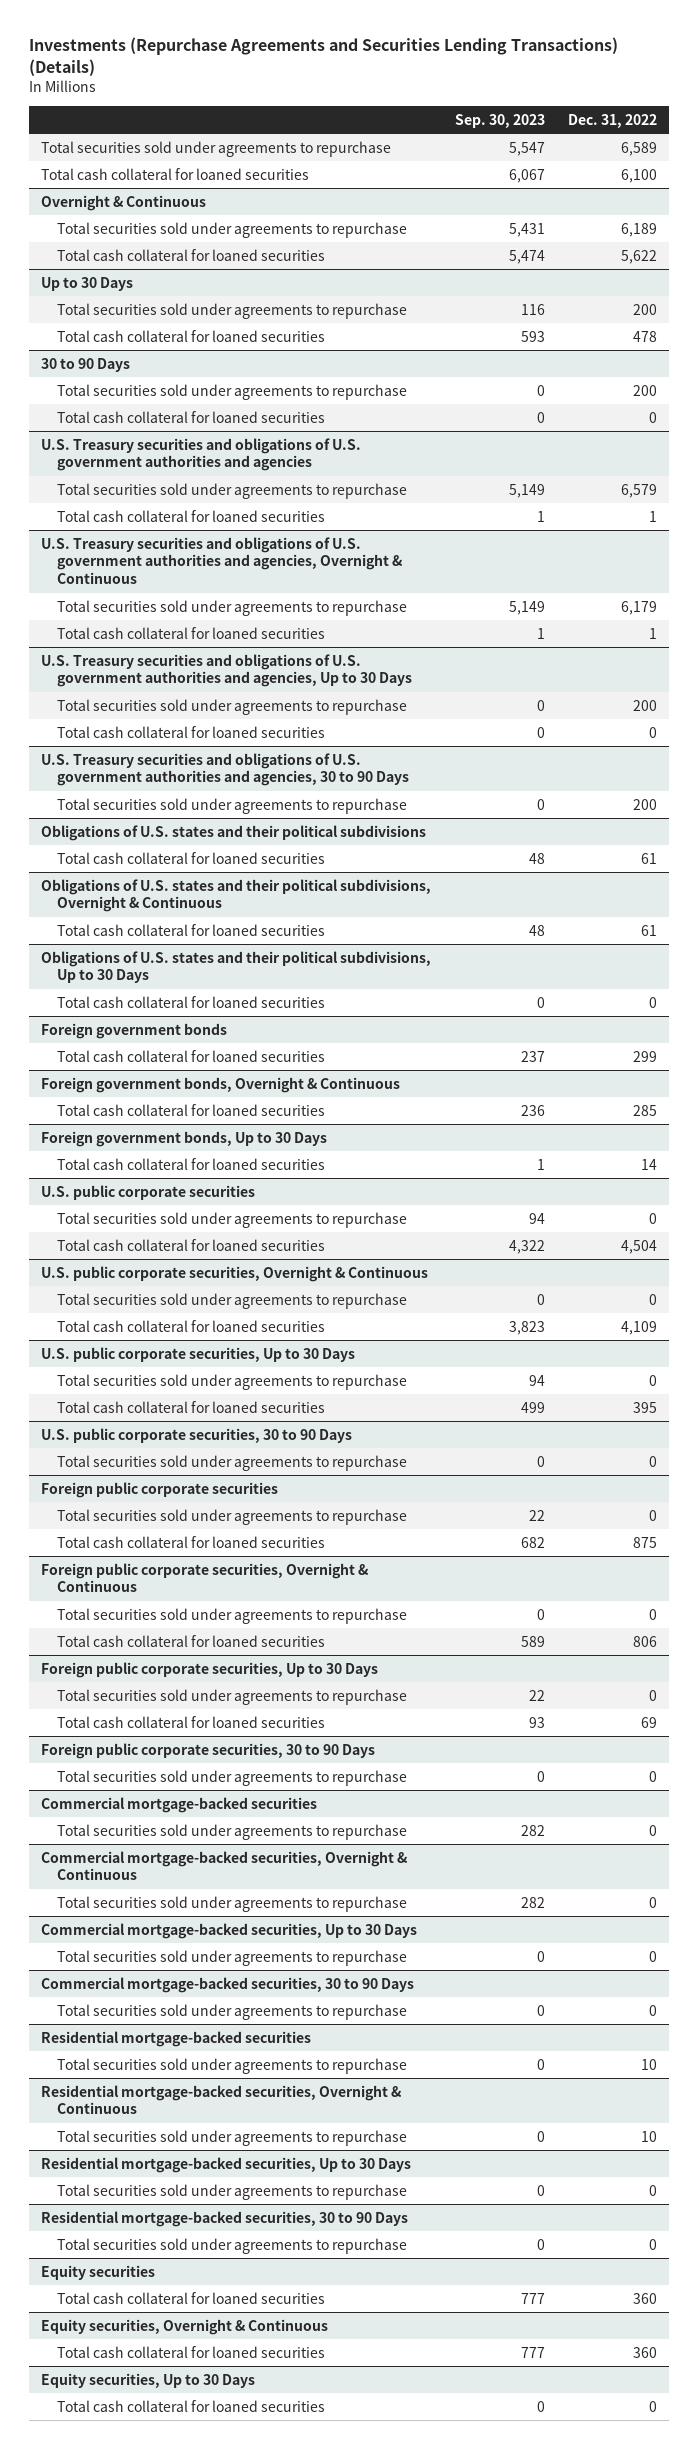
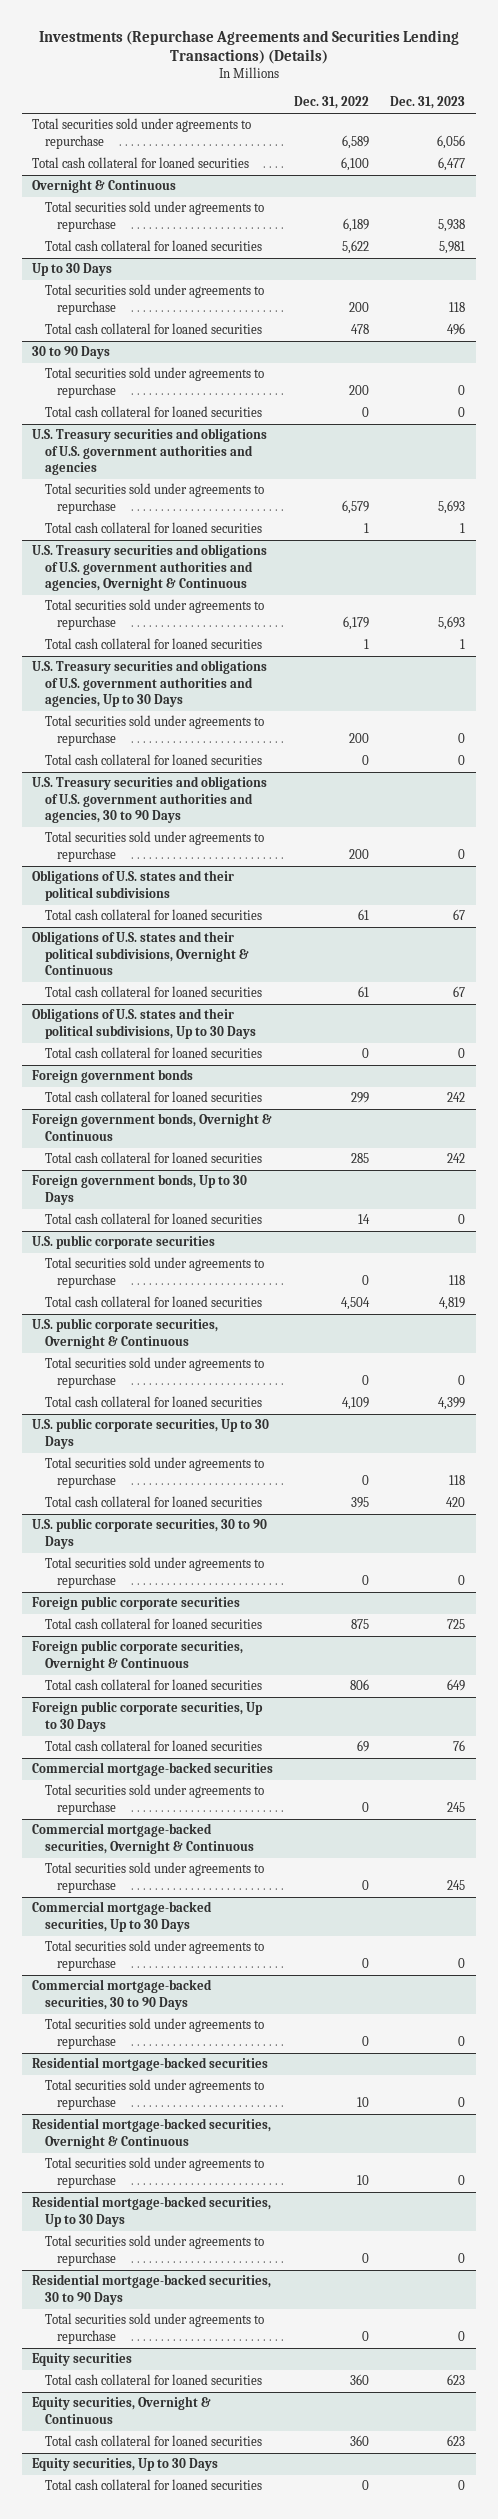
- | Sep. 30, 2023 | Dec. 31, 2022
+ | Dec. 31, 2022 | Dec. 31, 2023
@ Foreign public corporate securities
- Total securities sold under agreements to repurchase | 22 | 0
@ Foreign public corporate securities, Overnight & Continuous
- Total securities sold under agreements to repurchase | 0 | 0
@ Foreign public corporate securities, Up to 30 Days
- Total securities sold under agreements to repurchase | 22 | 0
- Foreign public corporate securities, 30 to 90 Days
- Total securities sold under agreements to repurchase | 0 | 0

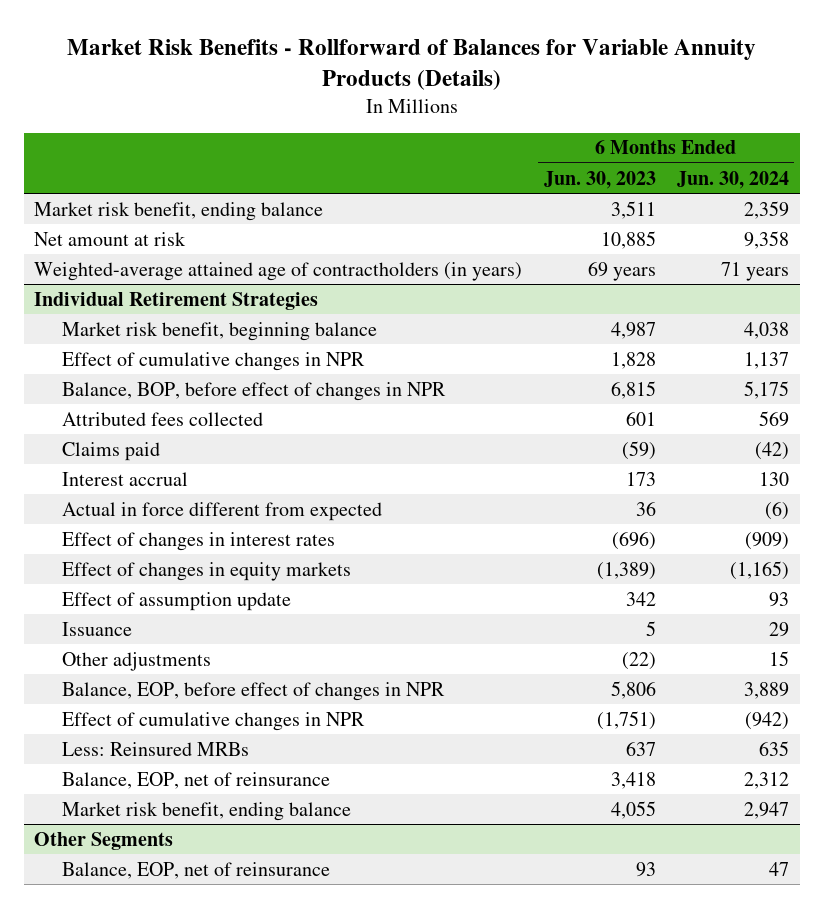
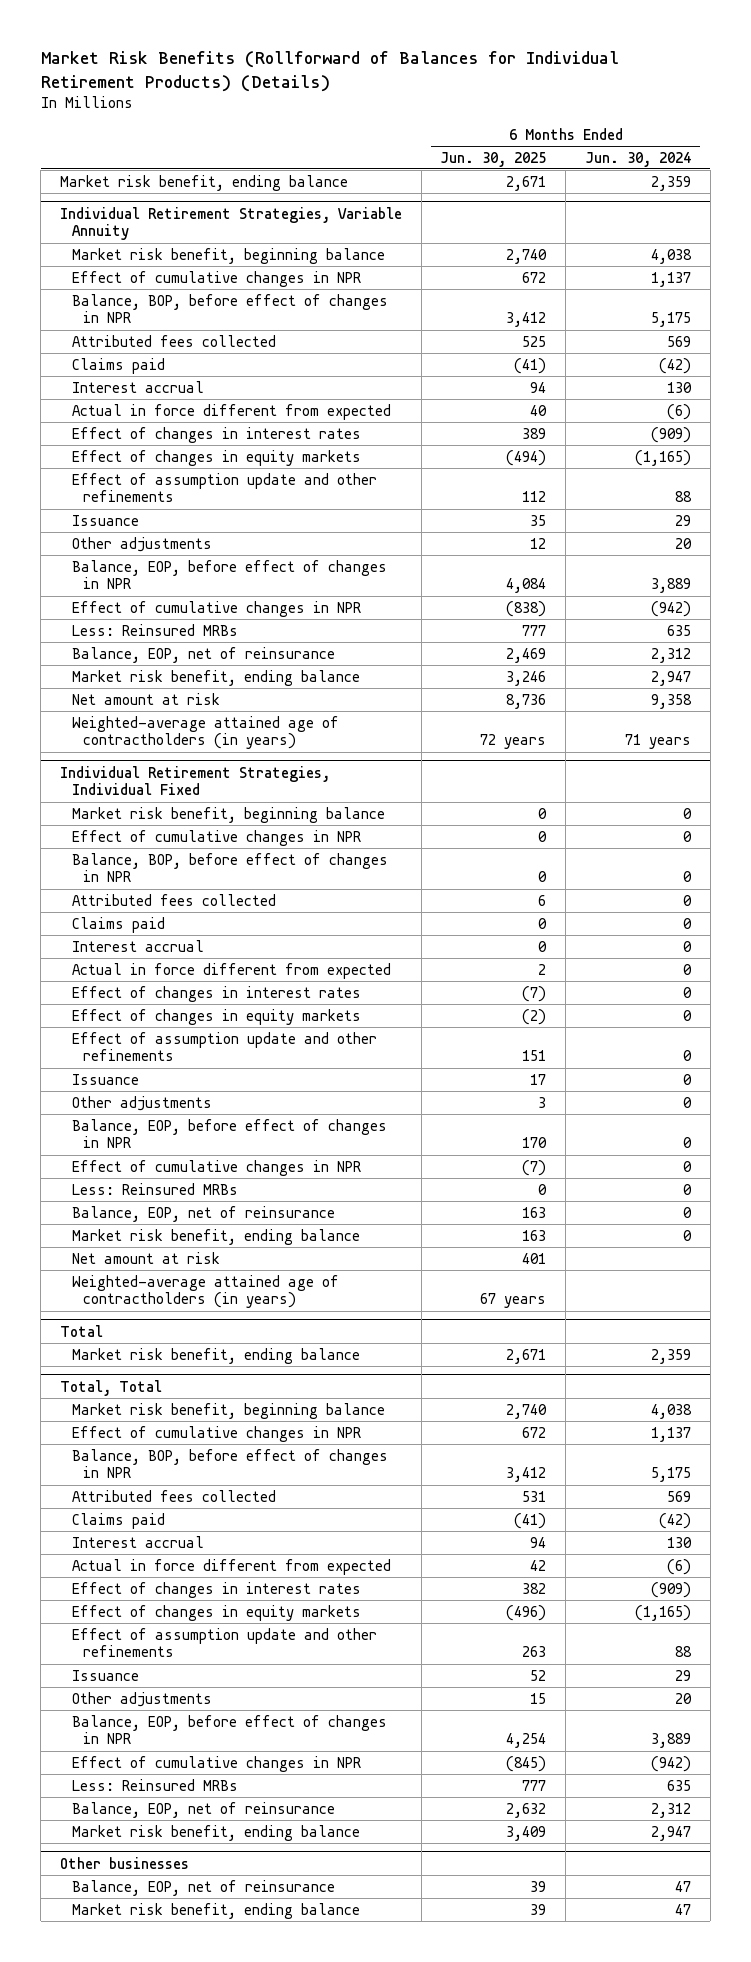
- Market Risk Benefits - Rollforward of Balances for Variable Annuity Products (Details)
+ Market Risk Benefits (Rollforward of Balances for Individual Retirement Products) (Details)
- | 6 Months Ended Jun. 30, 2023 | 6 Months Ended Jun. 30, 2024
+ | 6 Months Ended Jun. 30, 2025 | 6 Months Ended Jun. 30, 2024
+ Individual Retirement Strategies, Variable Annuity
+ Market risk benefit, beginning balance | 2,740 | 4,038
+ Effect of cumulative changes in NPR | 672 | 1,137
+ Balance, BOP, before effect of changes in NPR | 3,412 | 5,175
+ Attributed fees collected | 525 | 569
+ Claims paid | (41) | (42)
+ Interest accrual | 94 | 130
+ Actual in force different from expected | 40 | (6)
+ Effect of changes in interest rates | 389 | (909)
+ Effect of changes in equity markets | (494) | (1,165)
+ Effect of assumption update and other refinements | 112 | 88
+ Issuance | 35 | 29
+ Other adjustments | 12 | 20
+ Balance, EOP, before effect of changes in NPR | 4,084 | 3,889
+ Effect of cumulative changes in NPR | (838) | (942)
+ Less: Reinsured MRBs | 777 | 635
+ Balance, EOP, net of reinsurance | 2,469 | 2,312
+ Market risk benefit, ending balance | 3,246 | 2,947
- Individual Retirement Strategies
+ Individual Retirement Strategies, Individual Fixed
+ Market risk benefit, beginning balance | 0 | 0
+ Effect of cumulative changes in NPR | 0 | 0
+ Balance, BOP, before effect of changes in NPR | 0 | 0
+ Attributed fees collected | 6 | 0
+ Claims paid | 0 | 0
+ Interest accrual | 0 | 0
+ Actual in force different from expected | 2 | 0
+ Effect of changes in interest rates | (7) | 0
+ Effect of changes in equity markets | (2) | 0
+ Effect of assumption update and other refinements | 151 | 0
+ Issuance | 17 | 0
+ Other adjustments | 3 | 0
+ Balance, EOP, before effect of changes in NPR | 170 | 0
+ Effect of cumulative changes in NPR | (7) | 0
+ Less: Reinsured MRBs | 0 | 0
+ Balance, EOP, net of reinsurance | 163 | 0
+ Market risk benefit, ending balance | 163 | 0
+ Net amount at risk | 401 |
+ Weighted-average attained age of contractholders (in years) | 67 years |
+ Total
+ Market risk benefit, ending balance | 2,671 | 2,359
+ Total, Total
- Effect of assumption update | 342 | 93
+ Effect of assumption update and other refinements | 263 | 88
- Other adjustments | (22) | 15
+ Other adjustments | 15 | 20
- Other Segments
+ Other businesses
+ Market risk benefit, ending balance | 39 | 47

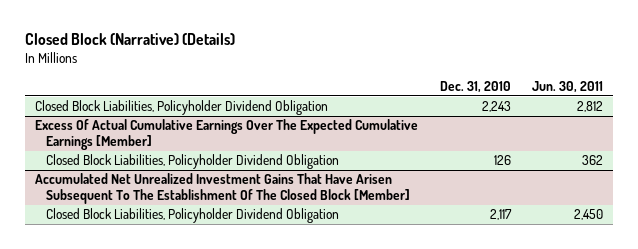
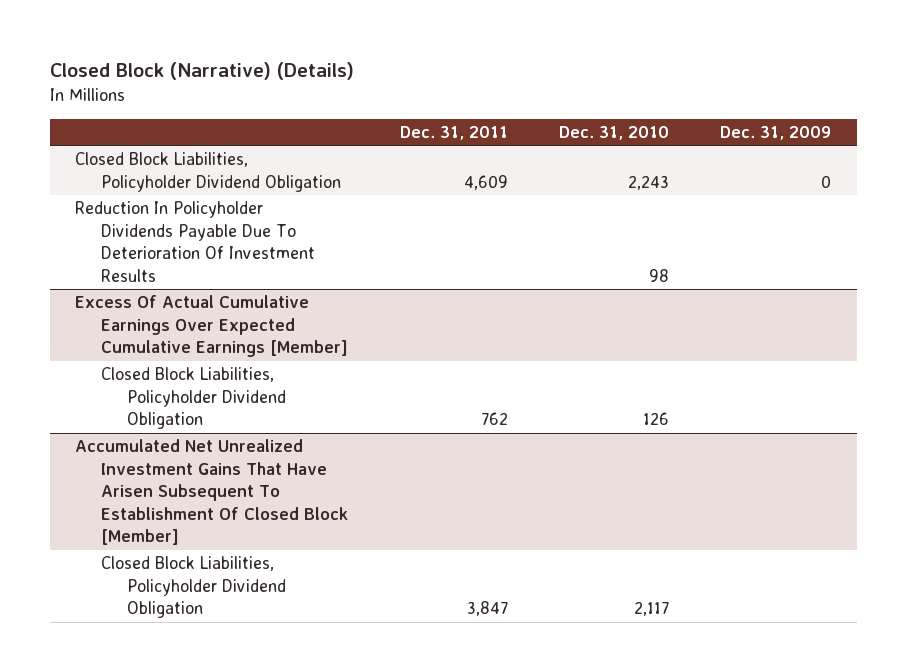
- | Dec. 31, 2010 | Jun. 30, 2011
+ | Dec. 31, 2011 | Dec. 31, 2010 | Dec. 31, 2009
- Excess Of Actual Cumulative Earnings Over The Expected Cumulative Earnings [Member]
+ Reduction In Policyholder Dividends Payable Due To Deterioration Of Investment Results | | 98 |
+ Excess Of Actual Cumulative Earnings Over Expected Cumulative Earnings [Member]
- Accumulated Net Unrealized Investment Gains That Have Arisen Subsequent To The Establishment Of The Closed Block [Member]
+ Accumulated Net Unrealized Investment Gains That Have Arisen Subsequent To Establishment Of Closed Block [Member]

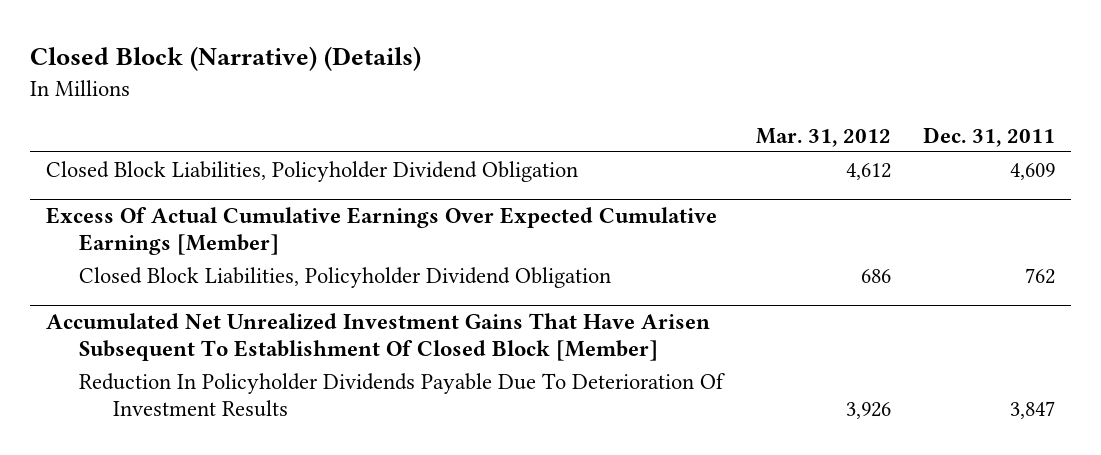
- | Dec. 31, 2011 | Dec. 31, 2010 | Dec. 31, 2009
+ | Mar. 31, 2012 | Dec. 31, 2011
- Reduction In Policyholder Dividends Payable Due To Deterioration Of Investment Results | | 98 |
@ Accumulated Net Unrealized Investment Gains That Have Arisen Subsequent To Establishment Of Closed Block [Member]
- Closed Block Liabilities, Policyholder Dividend Obligation | 3,847 | 2,117 |
+ Reduction In Policyholder Dividends Payable Due To Deterioration Of Investment Results | 3,926 | 3,847

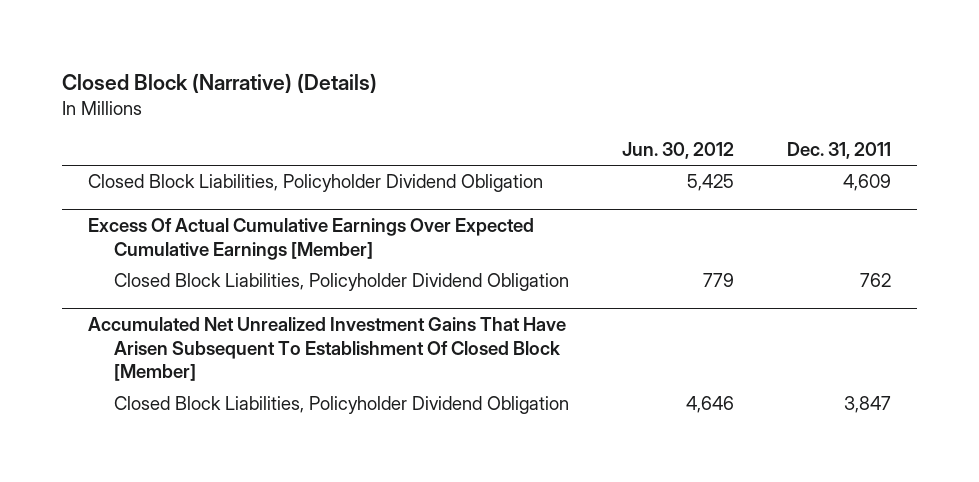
- | Mar. 31, 2012 | Dec. 31, 2011
+ | Jun. 30, 2012 | Dec. 31, 2011
@ Accumulated Net Unrealized Investment Gains That Have Arisen Subsequent To Establishment Of Closed Block [Member]
- Reduction In Policyholder Dividends Payable Due To Deterioration Of Investment Results | 3,926 | 3,847
+ Closed Block Liabilities, Policyholder Dividend Obligation | 4,646 | 3,847

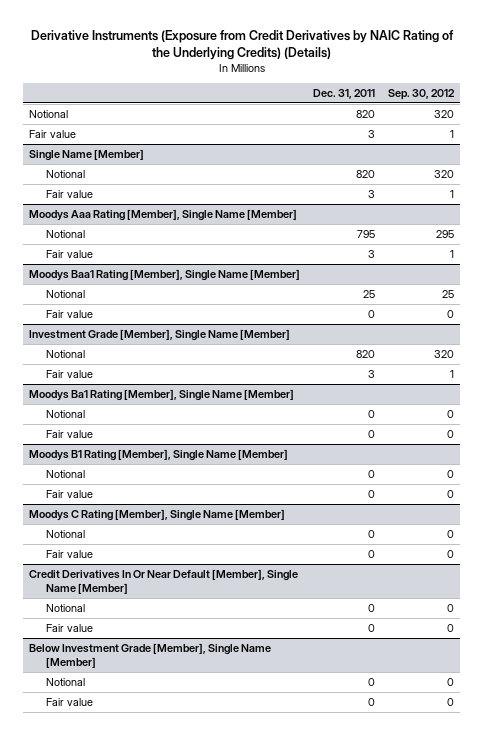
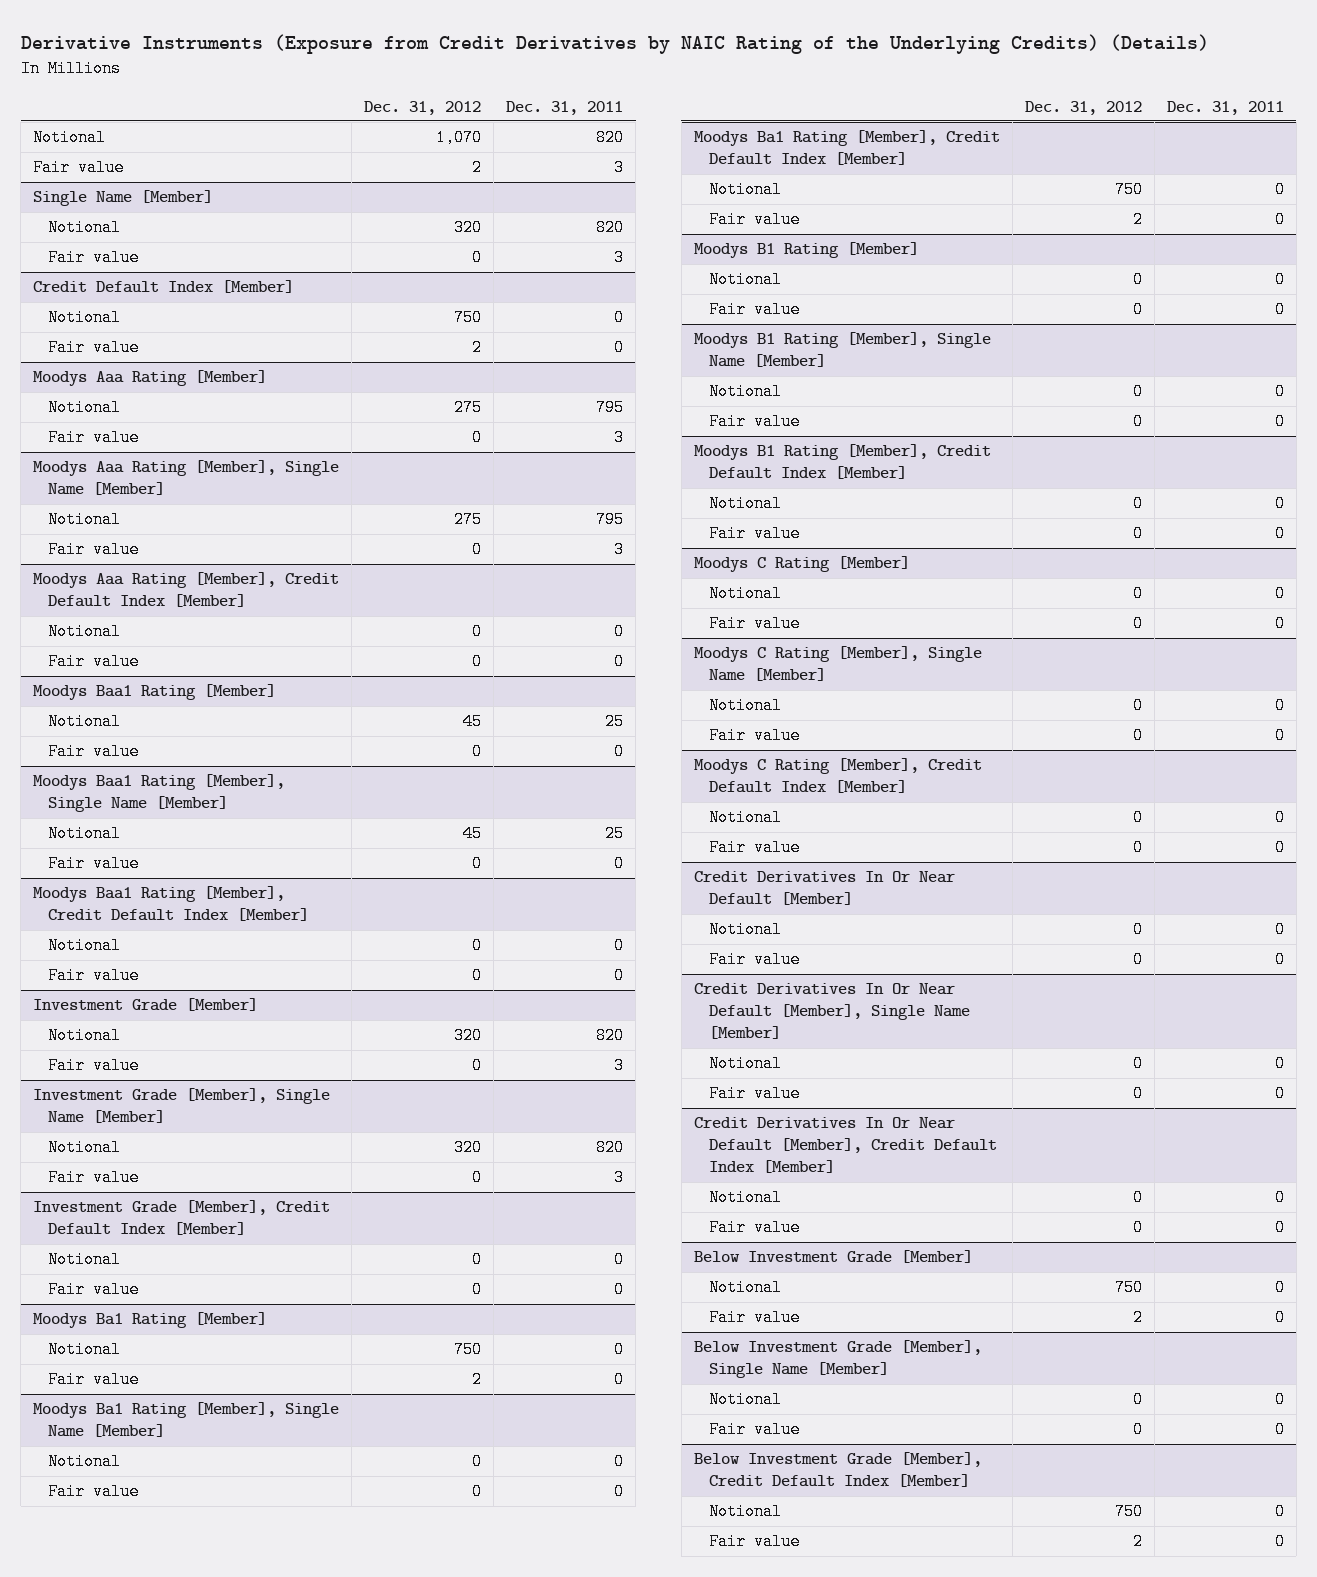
- | Dec. 31, 2011 | Sep. 30, 2012
+ | Dec. 31, 2012 | Dec. 31, 2011
+ Credit Default Index [Member]
+ Notional | 750 | 0
+ Fair value | 2 | 0
+ Moodys Aaa Rating [Member]
+ Notional | 275 | 795
+ Fair value | 0 | 3
+ Moodys Aaa Rating [Member], Credit Default Index [Member]
+ Notional | 0 | 0
+ Fair value | 0 | 0
+ Moodys Baa1 Rating [Member]
+ Notional | 45 | 25
+ Fair value | 0 | 0
+ Moodys Baa1 Rating [Member], Credit Default Index [Member]
+ Notional | 0 | 0
+ Fair value | 0 | 0
+ Investment Grade [Member]
+ Notional | 320 | 820
+ Fair value | 0 | 3
+ Investment Grade [Member], Credit Default Index [Member]
+ Notional | 0 | 0
+ Fair value | 0 | 0
+ Moodys Ba1 Rating [Member]
+ Notional | 750 | 0
+ Fair value | 2 | 0
+ Moodys Ba1 Rating [Member], Credit Default Index [Member]
+ Notional | 750 | 0
+ Fair value | 2 | 0
+ Moodys B1 Rating [Member]
+ Notional | 0 | 0
+ Fair value | 0 | 0
+ Moodys B1 Rating [Member], Credit Default Index [Member]
+ Notional | 0 | 0
+ Fair value | 0 | 0
+ Moodys C Rating [Member]
+ Notional | 0 | 0
+ Fair value | 0 | 0
+ Moodys C Rating [Member], Credit Default Index [Member]
+ Notional | 0 | 0
+ Fair value | 0 | 0
+ Credit Derivatives In Or Near Default [Member]
+ Notional | 0 | 0
+ Fair value | 0 | 0
+ Credit Derivatives In Or Near Default [Member], Credit Default Index [Member]
+ Notional | 0 | 0
+ Fair value | 0 | 0
+ Below Investment Grade [Member]
+ Notional | 750 | 0
+ Fair value | 2 | 0
+ Below Investment Grade [Member], Credit Default Index [Member]
+ Notional | 750 | 0
+ Fair value | 2 | 0

